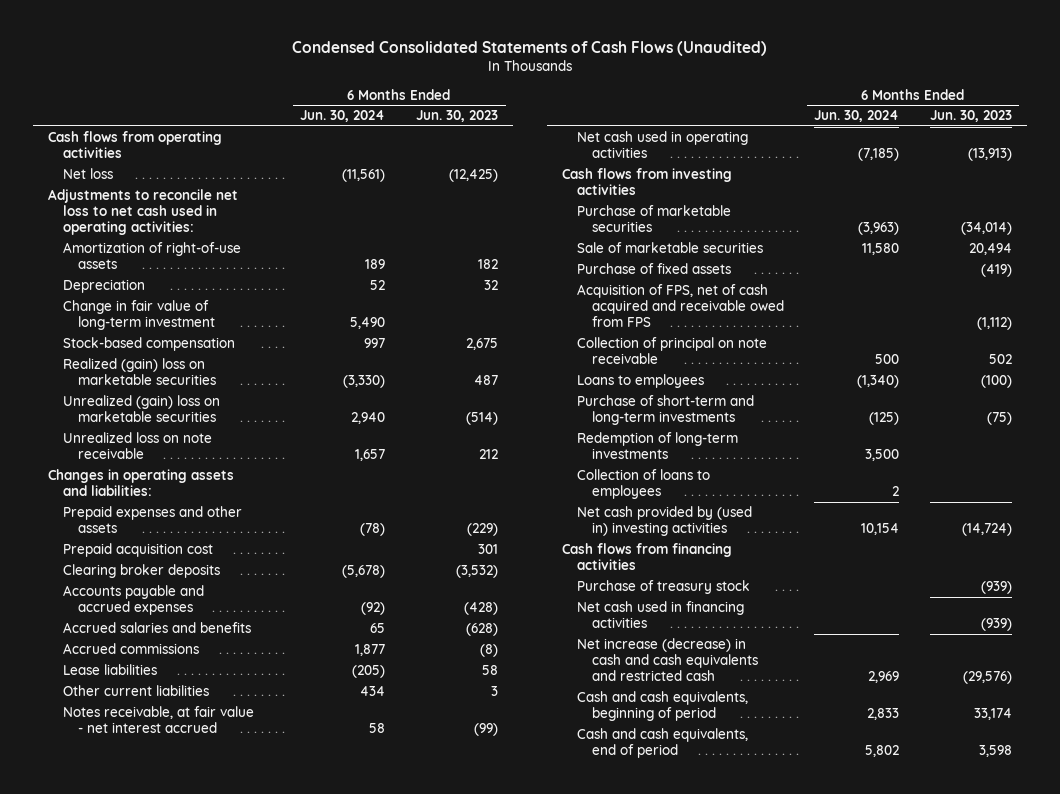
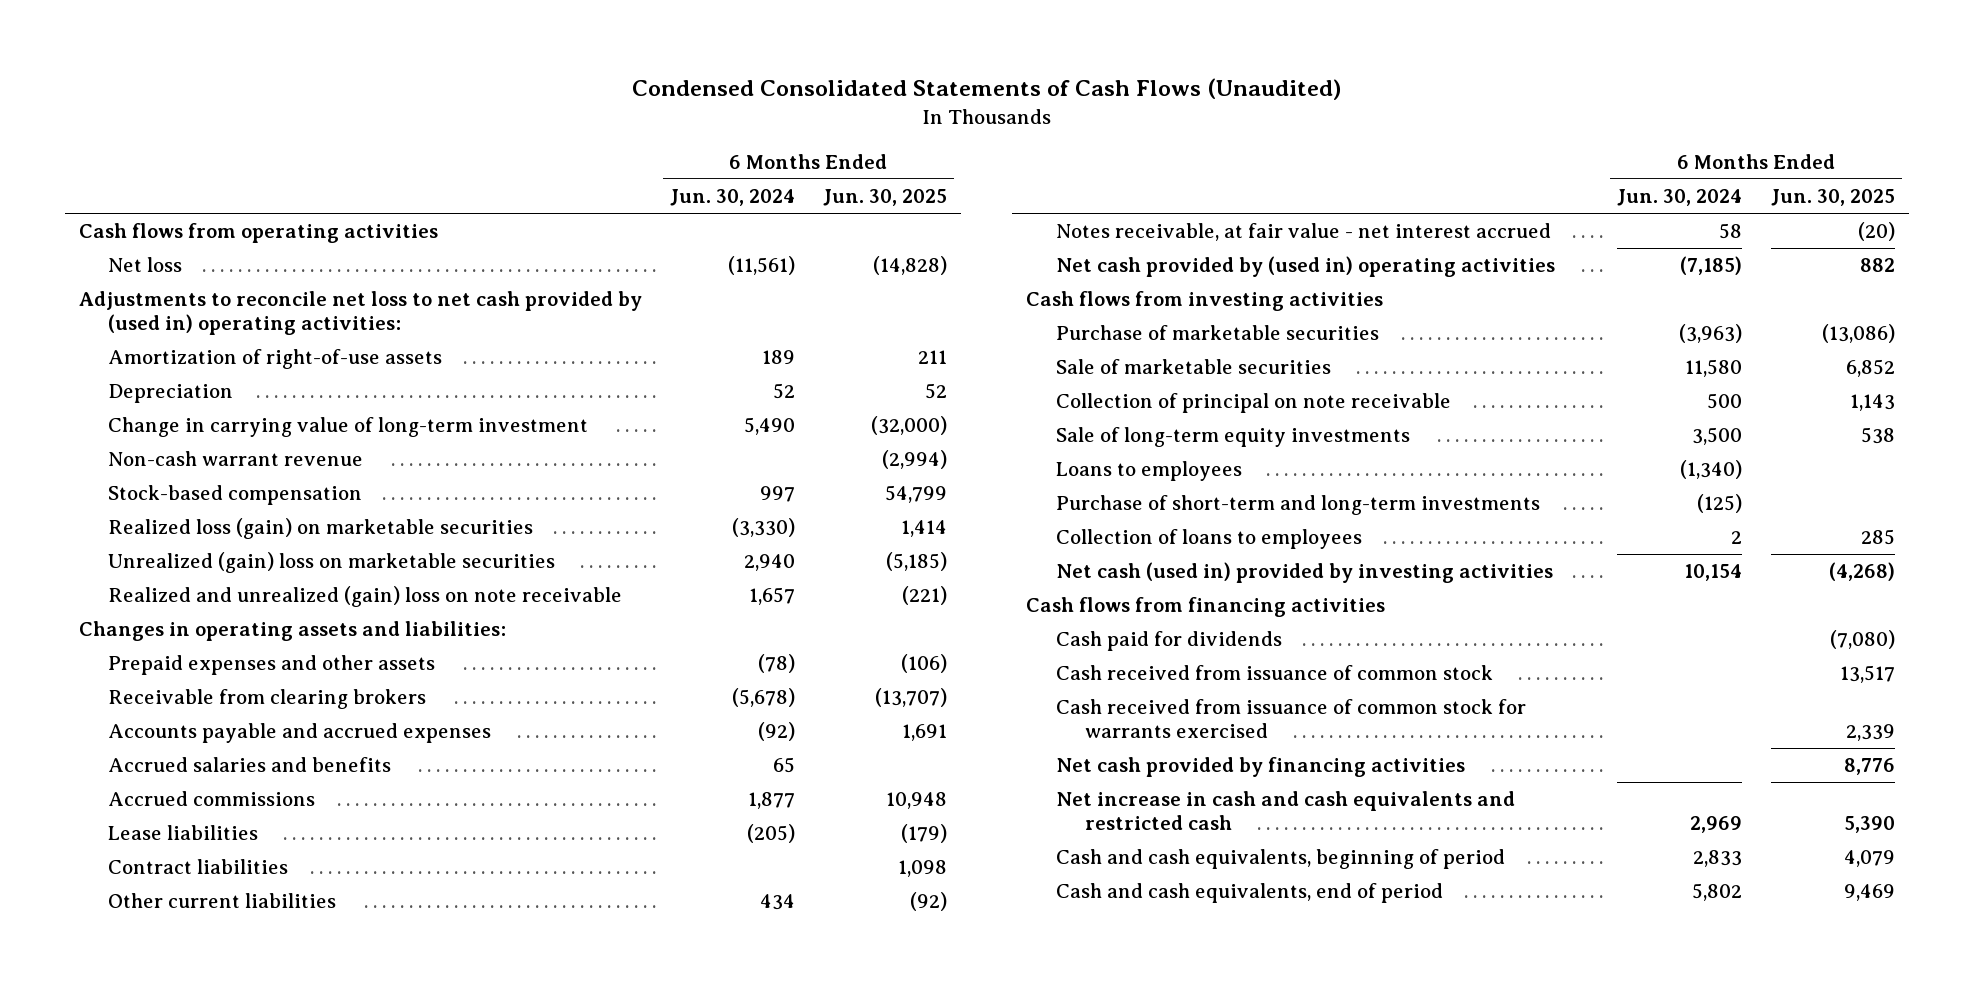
- | 6 Months Ended Jun. 30, 2024 | 6 Months Ended Jun. 30, 2023
+ | 6 Months Ended Jun. 30, 2024 | 6 Months Ended Jun. 30, 2025
- Adjustments to reconcile net loss to net cash used in operating activities:
+ Adjustments to reconcile net loss to net cash provided by (used in) operating activities:
- Change in fair value of long-term investment | 5,490 |
+ Change in carrying value of long-term investment | 5,490 | (32,000)
+ Non-cash warrant revenue | | (2,994)
- Realized (gain) loss on marketable securities | (3,330) | 487
+ Realized loss (gain) on marketable securities | (3,330) | 1,414
- Unrealized loss on note receivable | 1,657 | 212
+ Realized and unrealized (gain) loss on note receivable | 1,657 | (221)
- Prepaid acquisition cost | | 301
- Clearing broker deposits | (5,678) | (3,532)
+ Receivable from clearing brokers | (5,678) | (13,707)
+ Contract liabilities | | 1,098
- Net cash used in operating activities | (7,185) | (13,913)
+ Net cash provided by (used in) operating activities | (7,185) | 882
- Purchase of fixed assets | | (419)
- Acquisition of FPS, net of cash acquired and receivable owed from FPS | | (1,112)
+ Sale of long-term equity investments | 3,500 | 538
- Redemption of long-term investments | 3,500 |
- Net cash provided by (used in) investing activities | 10,154 | (14,724)
+ Net cash (used in) provided by investing activities | 10,154 | (4,268)
- Purchase of treasury stock | | (939)
- Net cash used in financing activities | | (939)
- Net increase (decrease) in cash and cash equivalents and restricted cash | 2,969 | (29,576)
+ Cash paid for dividends | | (7,080)
+ Cash received from issuance of common stock | | 13,517
+ Cash received from issuance of common stock for warrants exercised | | 2,339
+ Net cash provided by financing activities | | 8,776
+ Net increase in cash and cash equivalents and restricted cash | 2,969 | 5,390

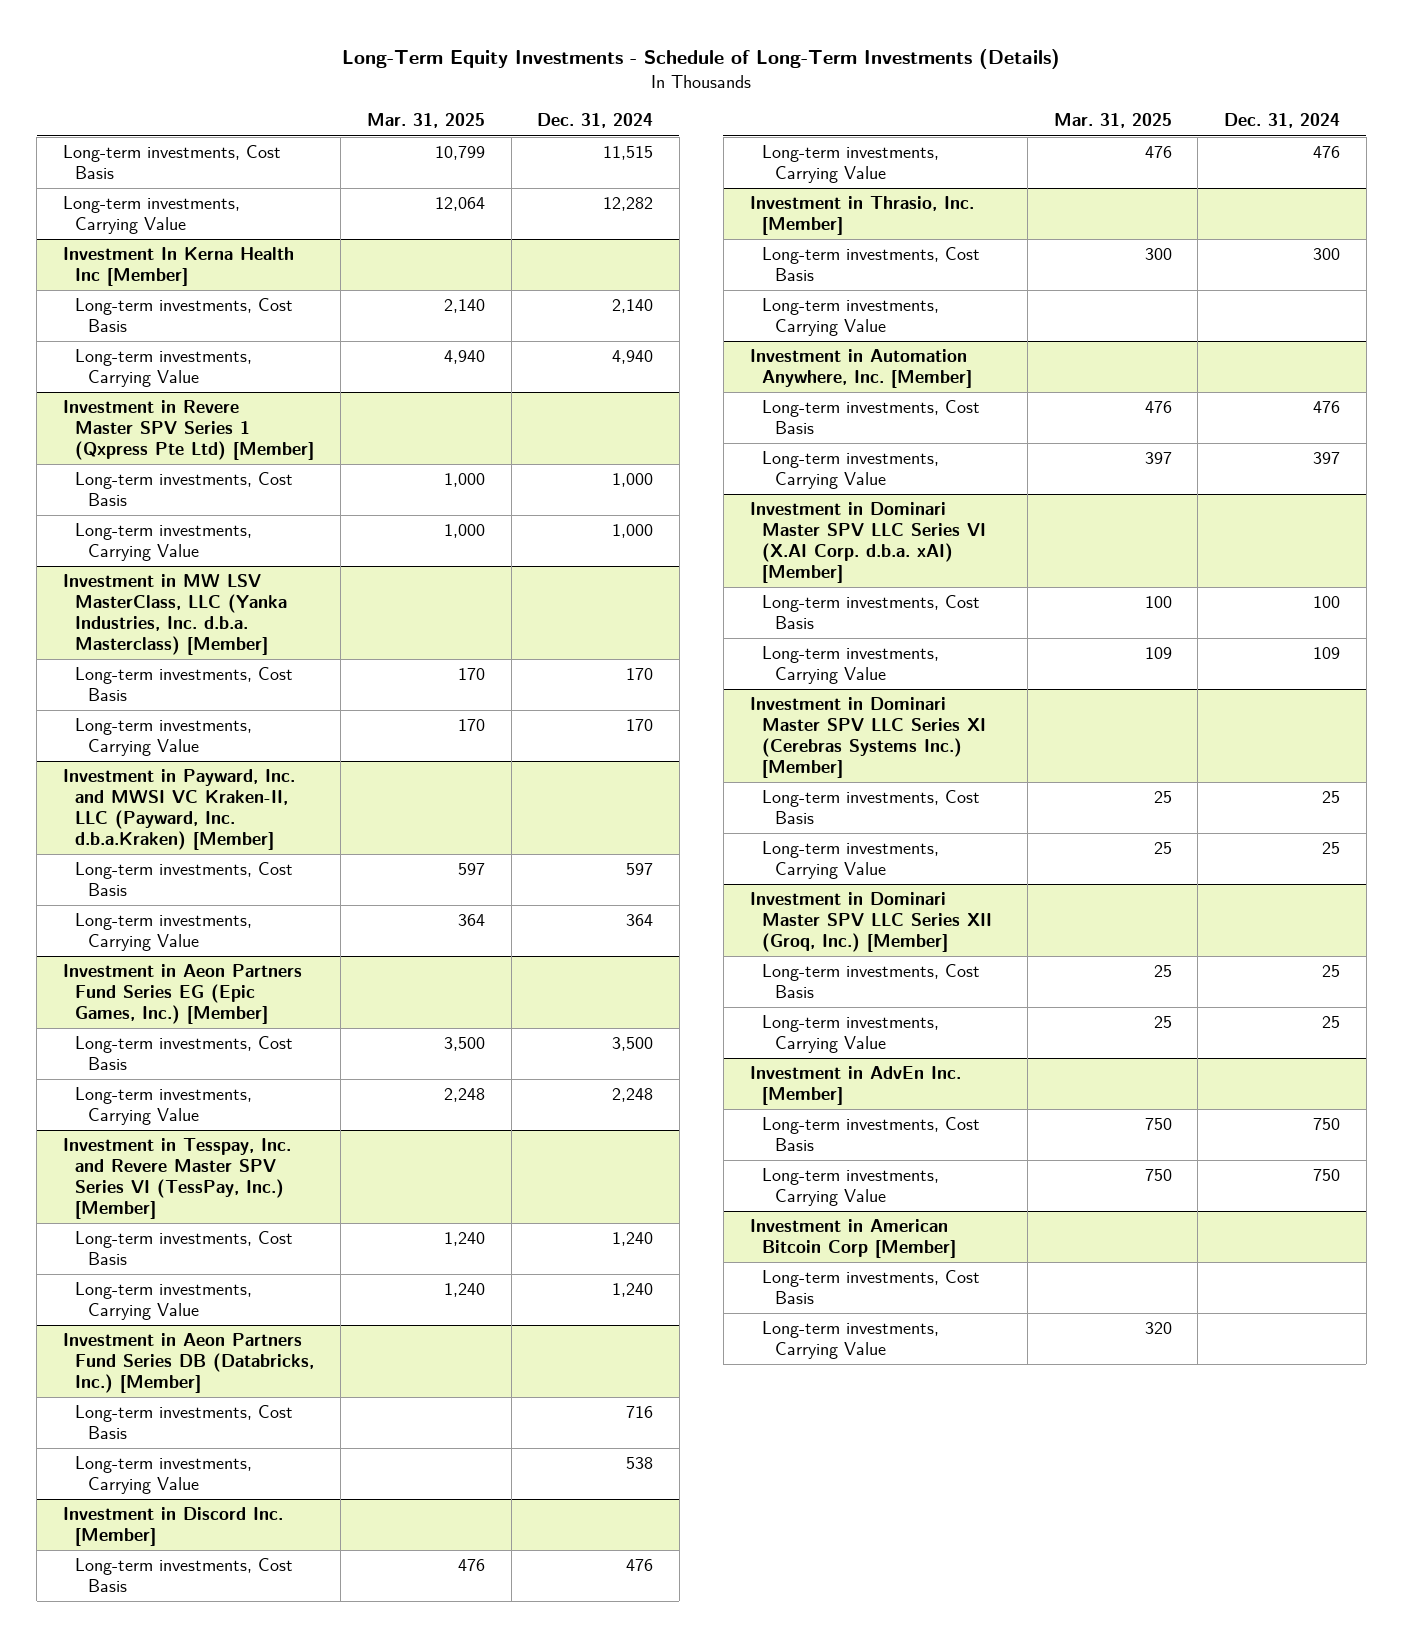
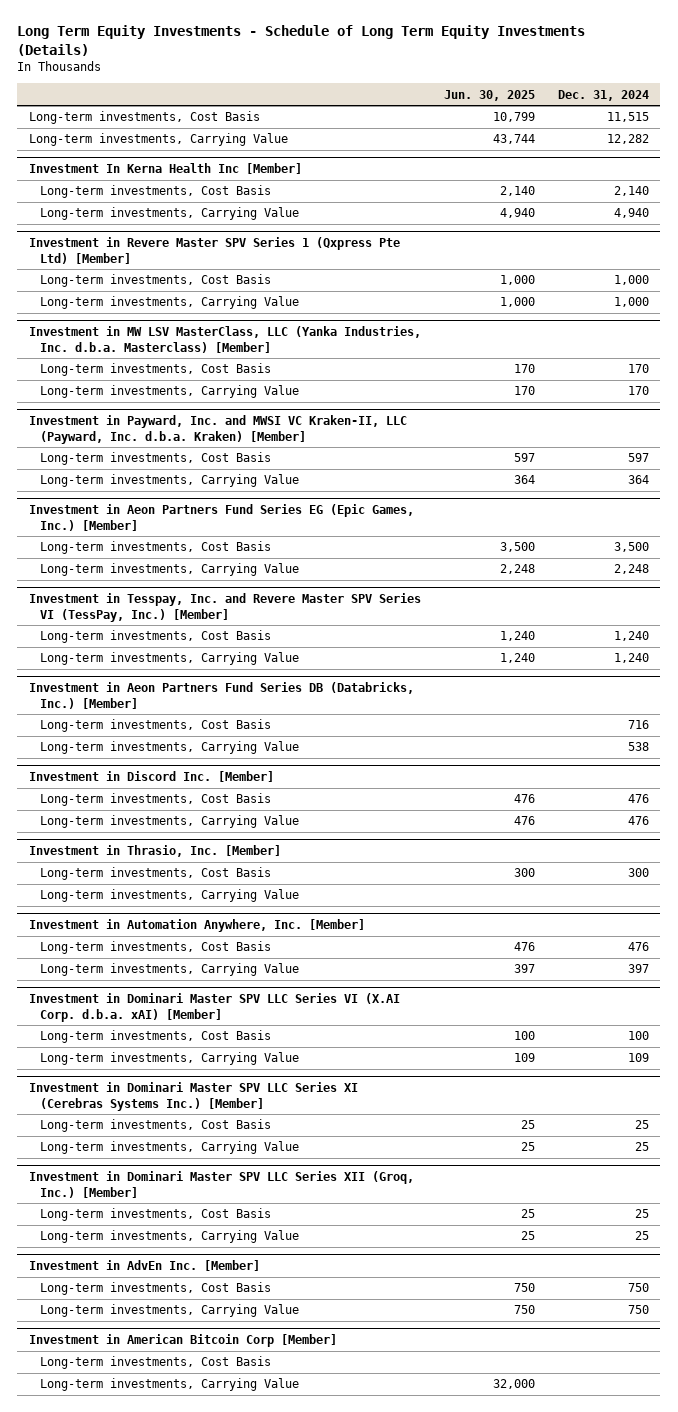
- Long-Term Equity Investments - Schedule of Long-Term Investments (Details)
+ Long Term Equity Investments - Schedule of Long Term Equity Investments (Details)
- | Mar. 31, 2025 | Dec. 31, 2024
+ | Jun. 30, 2025 | Dec. 31, 2024
- Investment in Payward, Inc. and MWSI VC Kraken-II, LLC (Payward, Inc. d.b.a.Kraken) [Member]
+ Investment in Payward, Inc. and MWSI VC Kraken-II, LLC (Payward, Inc. d.b.a. Kraken) [Member]

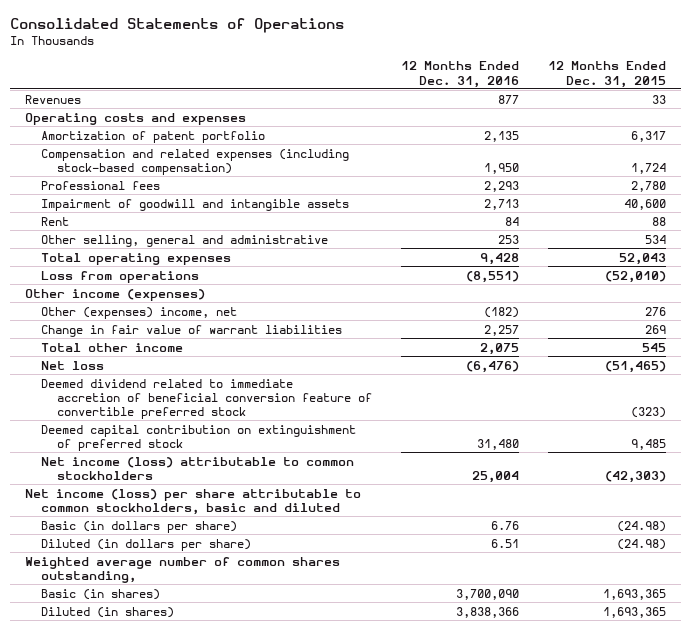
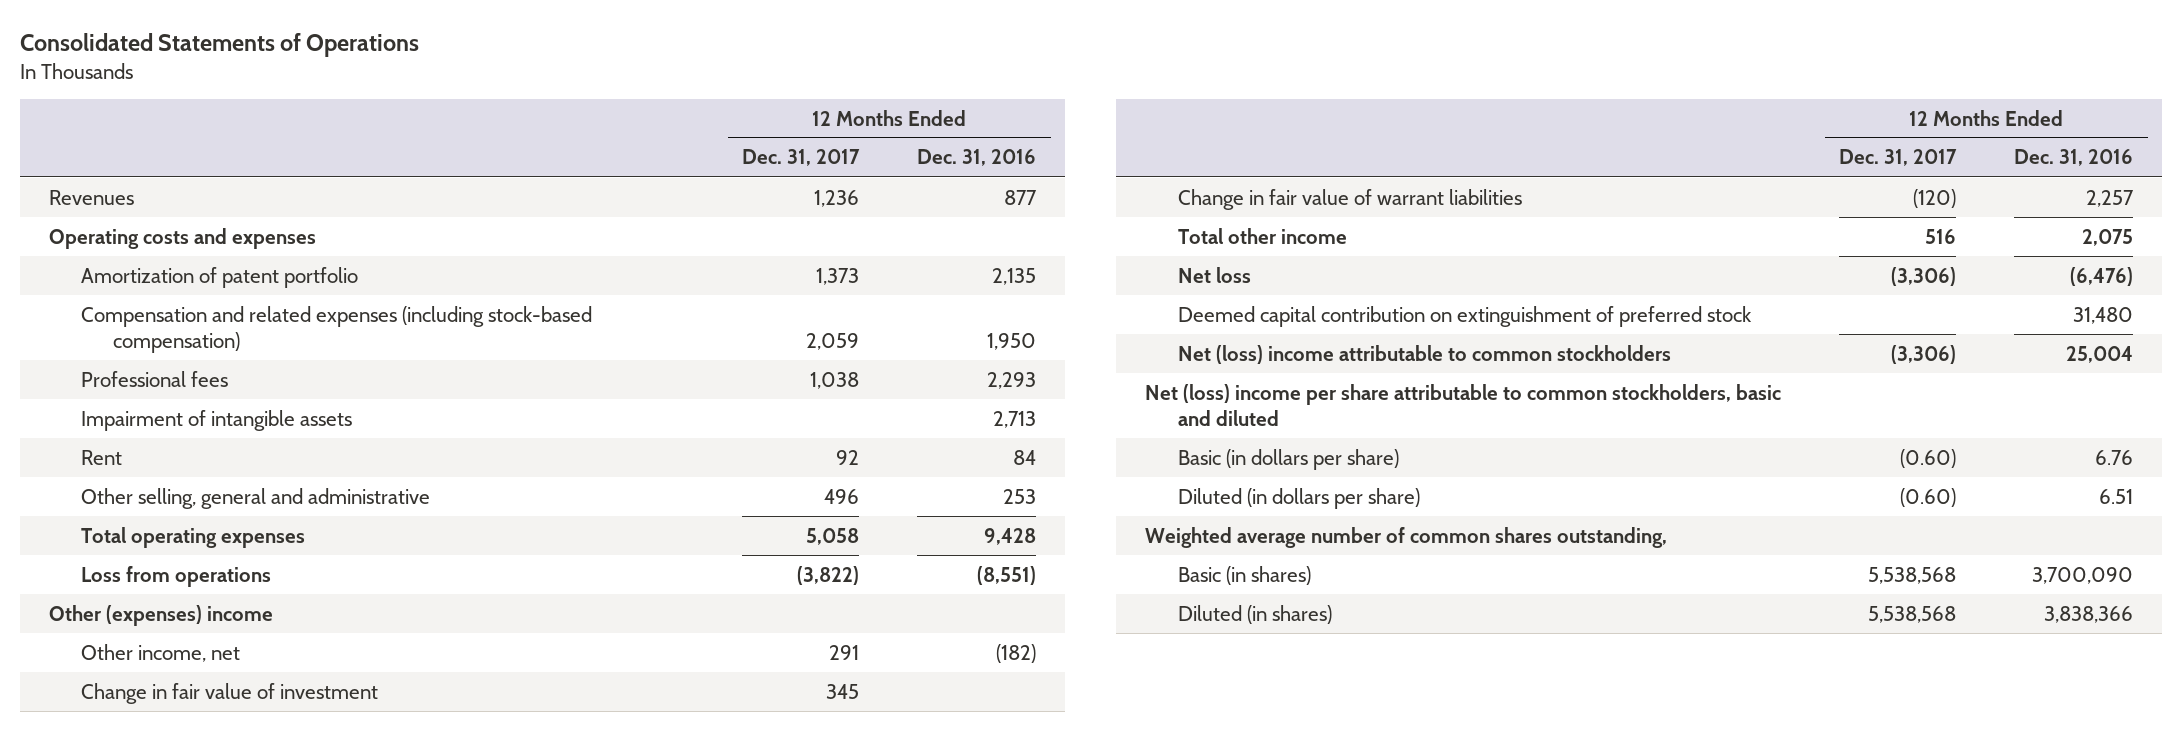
- | 12 Months Ended Dec. 31, 2016 | 12 Months Ended Dec. 31, 2015
+ | 12 Months Ended Dec. 31, 2017 | 12 Months Ended Dec. 31, 2016
- Impairment of goodwill and intangible assets | 2,713 | 40,600
+ Impairment of intangible assets | | 2,713
- Other income (expenses)
- Other (expenses) income, net | (182) | 276
+ Other (expenses) income
+ Other income, net | 291 | (182)
+ Change in fair value of investment | 345 |
- Deemed dividend related to immediate accretion of beneficial conversion feature of convertible preferred stock | | (323)
- Net income (loss) attributable to common stockholders | 25,004 | (42,303)
- Net income (loss) per share attributable to common stockholders, basic and diluted
+ Net (loss) income attributable to common stockholders | (3,306) | 25,004
+ Net (loss) income per share attributable to common stockholders, basic and diluted

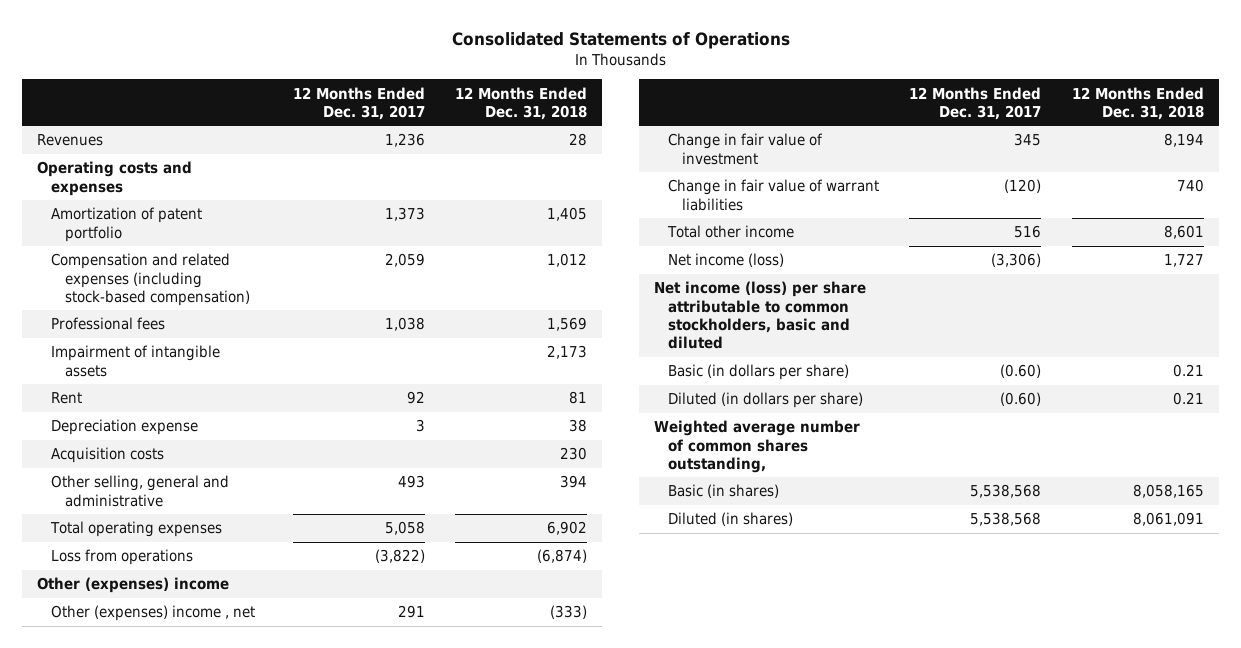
- | 12 Months Ended Dec. 31, 2017 | 12 Months Ended Dec. 31, 2016
+ | 12 Months Ended Dec. 31, 2017 | 12 Months Ended Dec. 31, 2018
- Other selling, general and administrative | 496 | 253
+ Depreciation expense | 3 | 38
+ Acquisition costs | | 230
+ Other selling, general and administrative | 493 | 394
- Other income, net | 291 | (182)
+ Other (expenses) income , net | 291 | (333)
- Net loss | (3,306) | (6,476)
- Deemed capital contribution on extinguishment of preferred stock | | 31,480
- Net (loss) income attributable to common stockholders | (3,306) | 25,004
- Net (loss) income per share attributable to common stockholders, basic and diluted
+ Net income (loss) | (3,306) | 1,727
+ Net income (loss) per share attributable to common stockholders, basic and diluted

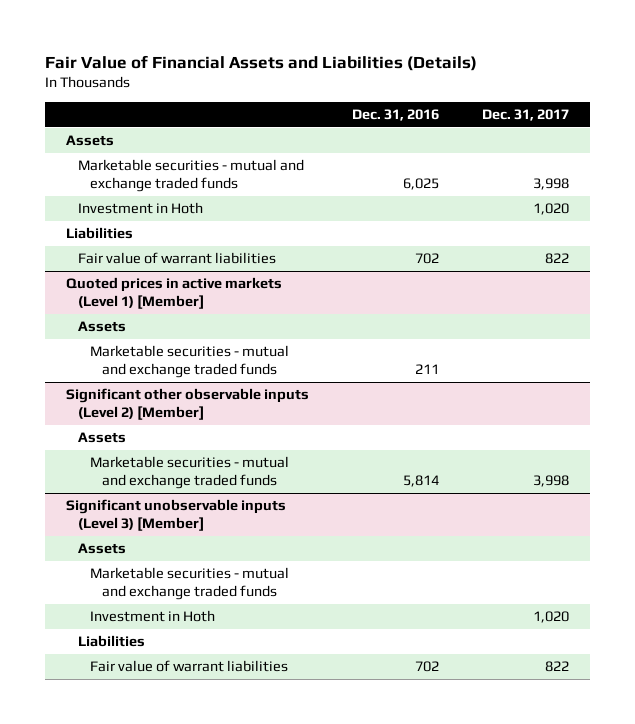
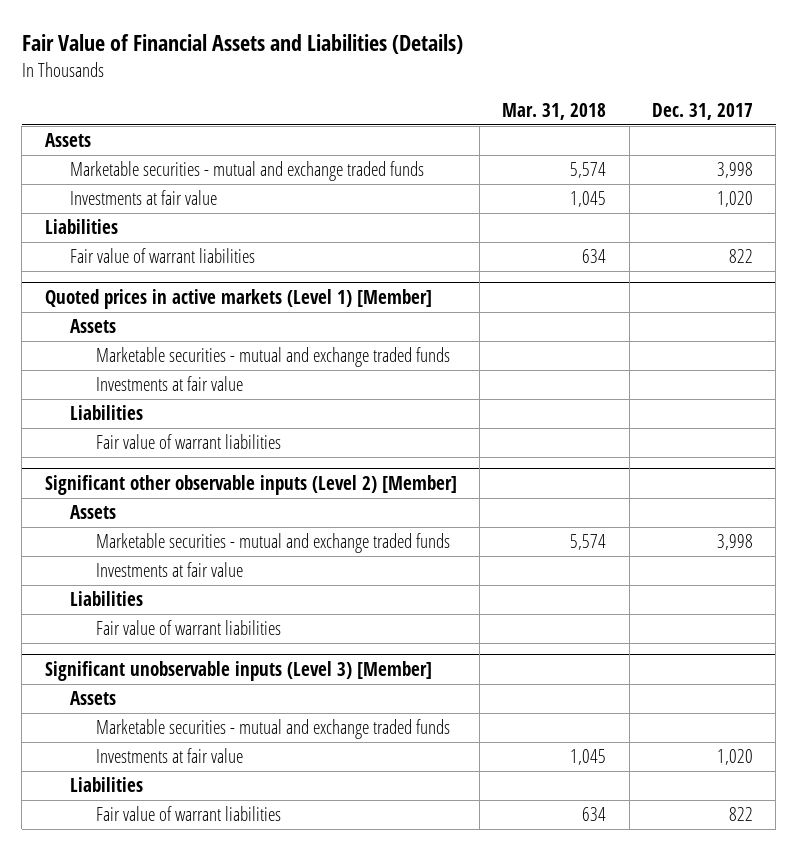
- | Dec. 31, 2016 | Dec. 31, 2017
+ | Mar. 31, 2018 | Dec. 31, 2017
- Investment in Hoth | | 1,020
+ Investments at fair value | 1,045 | 1,020
@ Quoted prices in active markets (Level 1) [Member]
+ Investments at fair value
+ Liabilities
+ Fair value of warrant liabilities
@ Significant other observable inputs (Level 2) [Member]
+ Investments at fair value
+ Liabilities
+ Fair value of warrant liabilities
@ Significant unobservable inputs (Level 3) [Member]
- Investment in Hoth | | 1,020
+ Investments at fair value | 1,045 | 1,020

